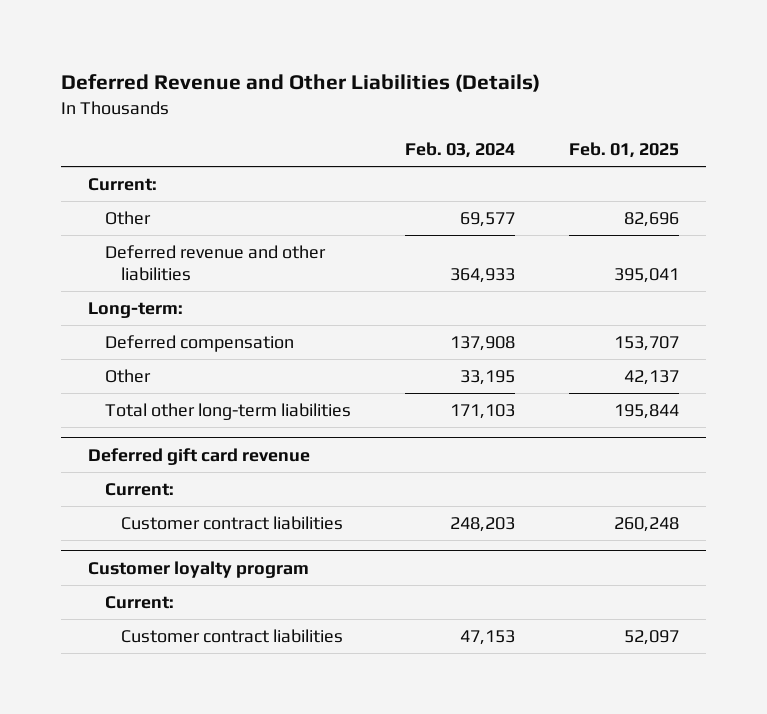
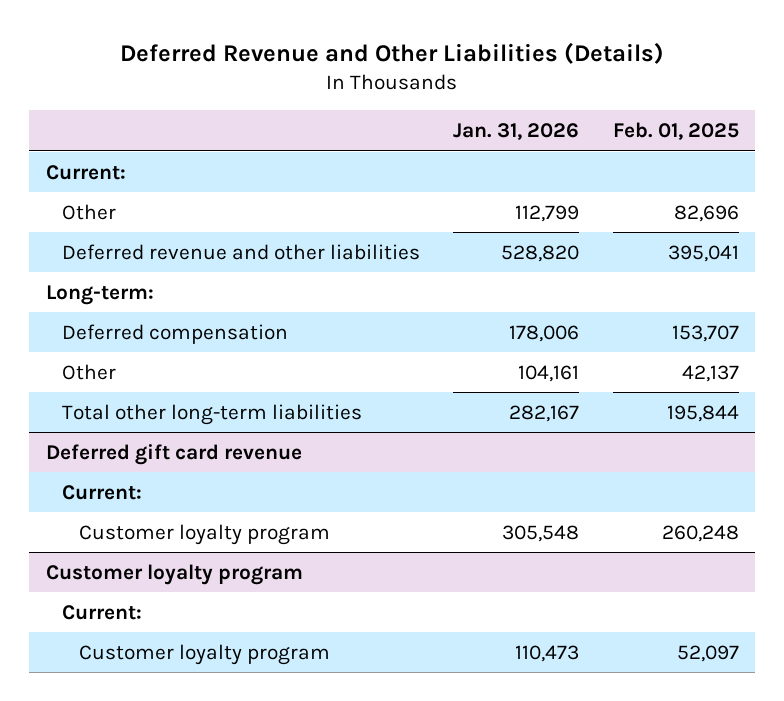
- | Feb. 03, 2024 | Feb. 01, 2025
+ | Jan. 31, 2026 | Feb. 01, 2025
@ Deferred gift card revenue
- Customer contract liabilities | 248,203 | 260,248
+ Customer loyalty program | 305,548 | 260,248
@ Customer loyalty program
- Customer contract liabilities | 47,153 | 52,097
+ Customer loyalty program | 110,473 | 52,097

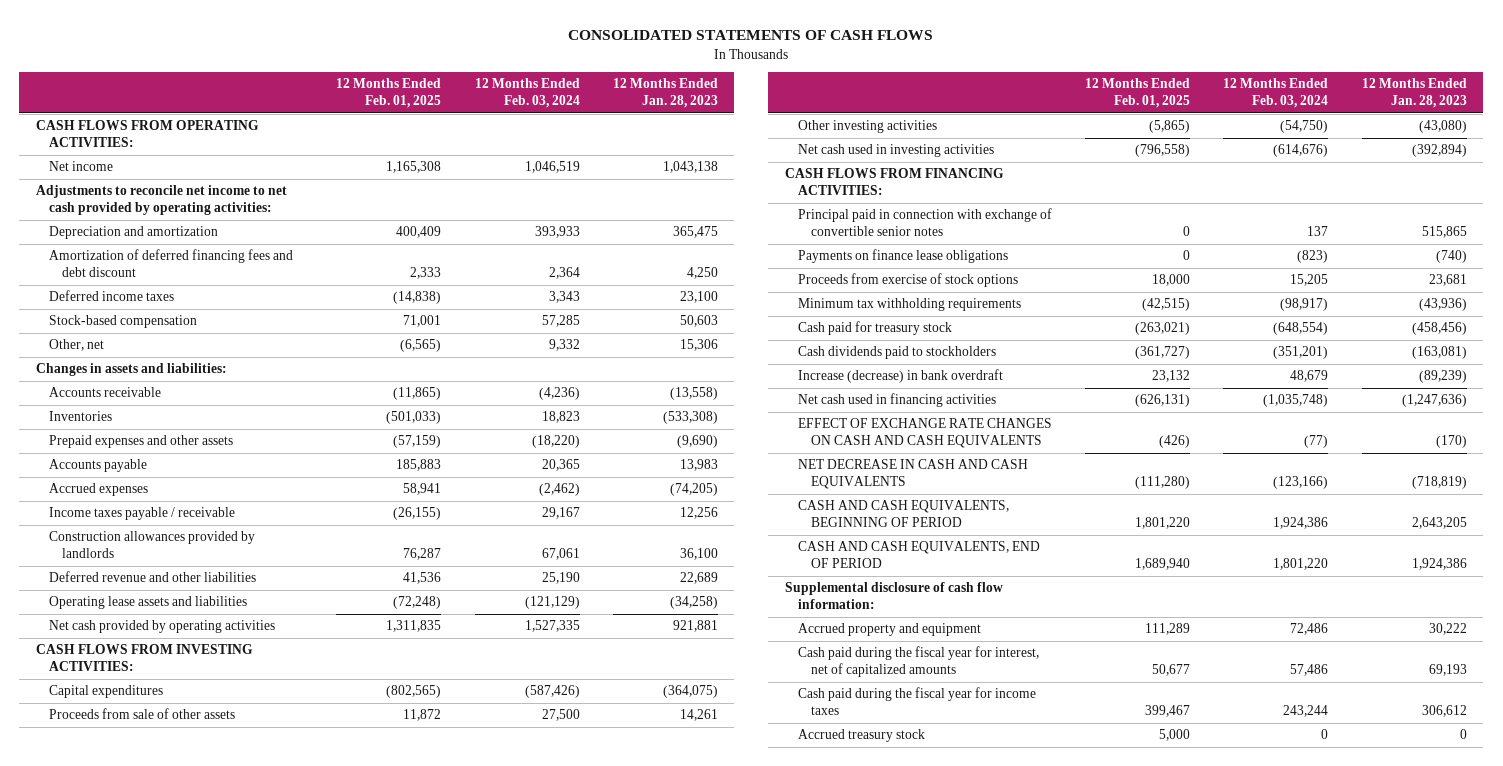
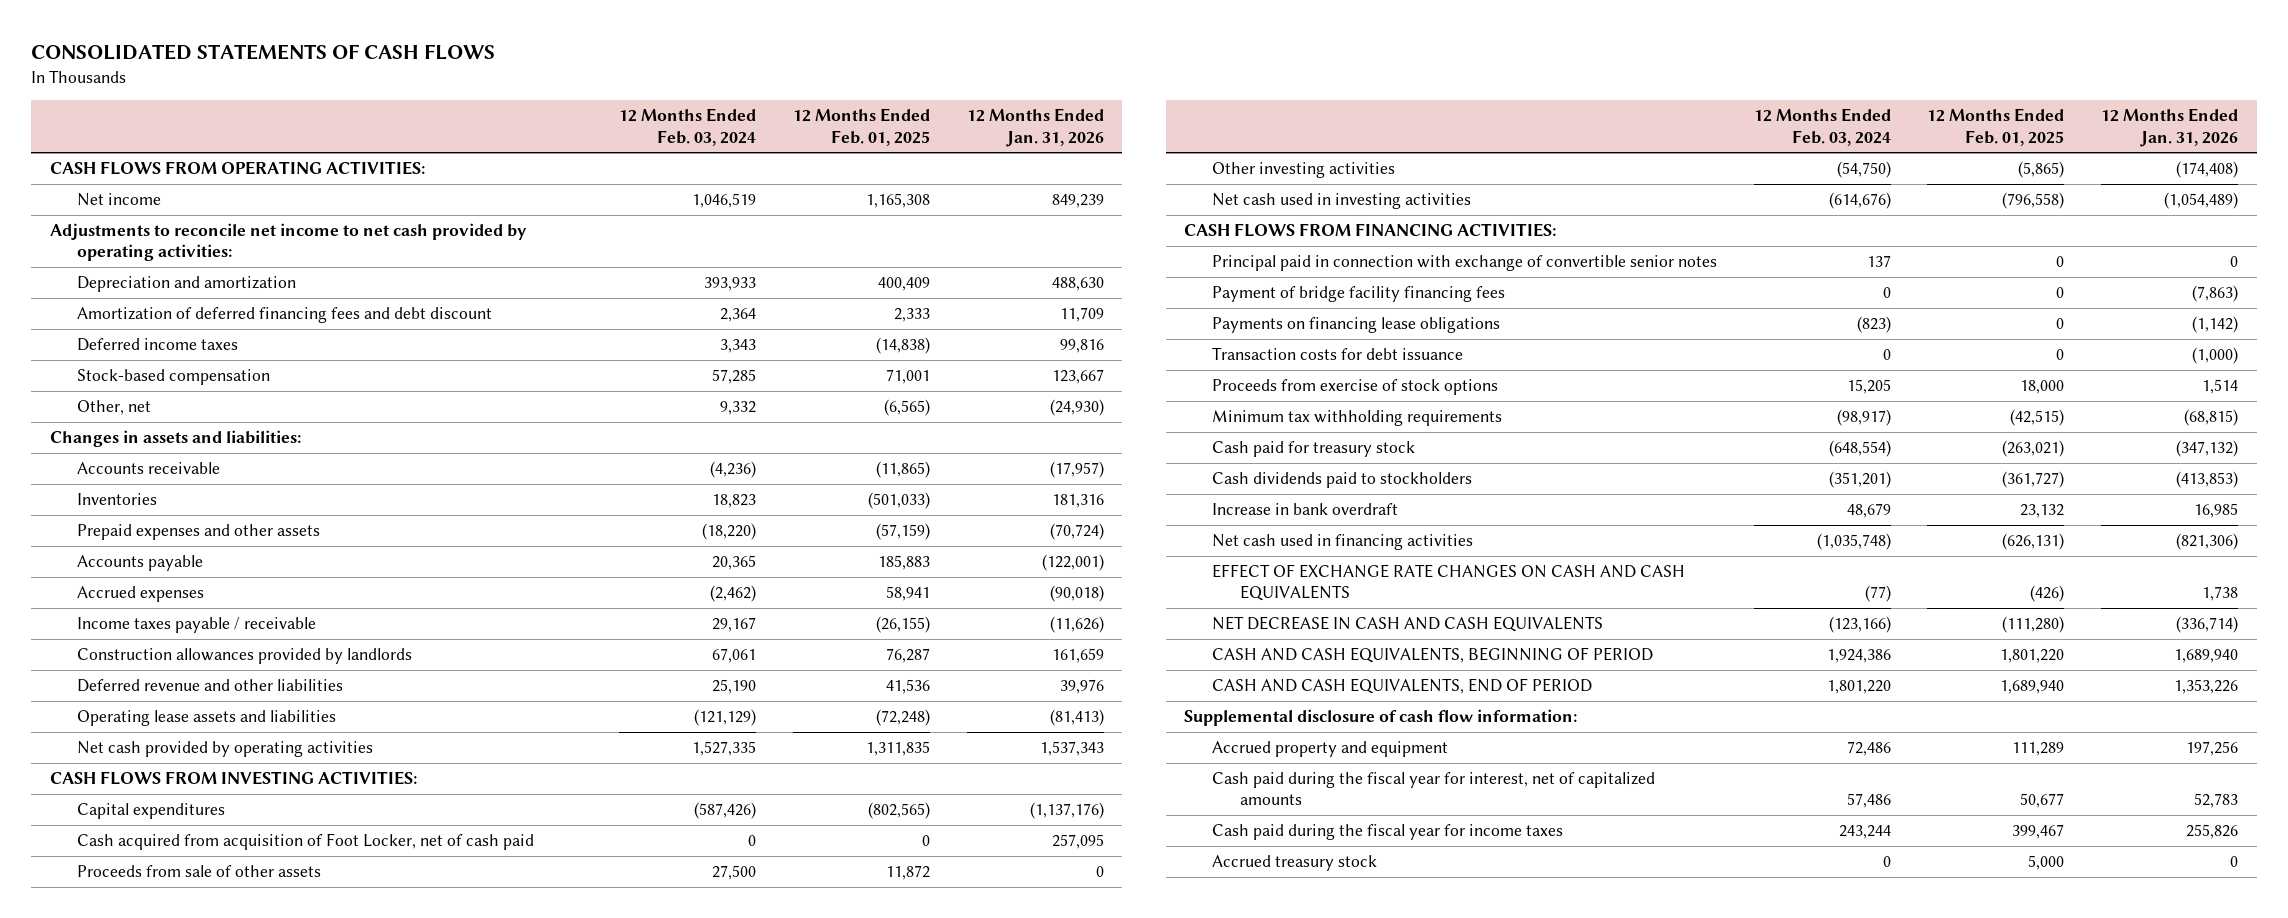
- | 12 Months Ended Feb. 01, 2025 | 12 Months Ended Feb. 03, 2024 | 12 Months Ended Jan. 28, 2023
+ | 12 Months Ended Feb. 03, 2024 | 12 Months Ended Feb. 01, 2025 | 12 Months Ended Jan. 31, 2026
+ Cash acquired from acquisition of Foot Locker, net of cash paid | 0 | 0 | 257,095
- Payments on finance lease obligations | 0 | (823) | (740)
+ Payment of bridge facility financing fees | 0 | 0 | (7,863)
+ Payments on financing lease obligations | (823) | 0 | (1,142)
+ Transaction costs for debt issuance | 0 | 0 | (1,000)
- Increase (decrease) in bank overdraft | 23,132 | 48,679 | (89,239)
+ Increase in bank overdraft | 48,679 | 23,132 | 16,985

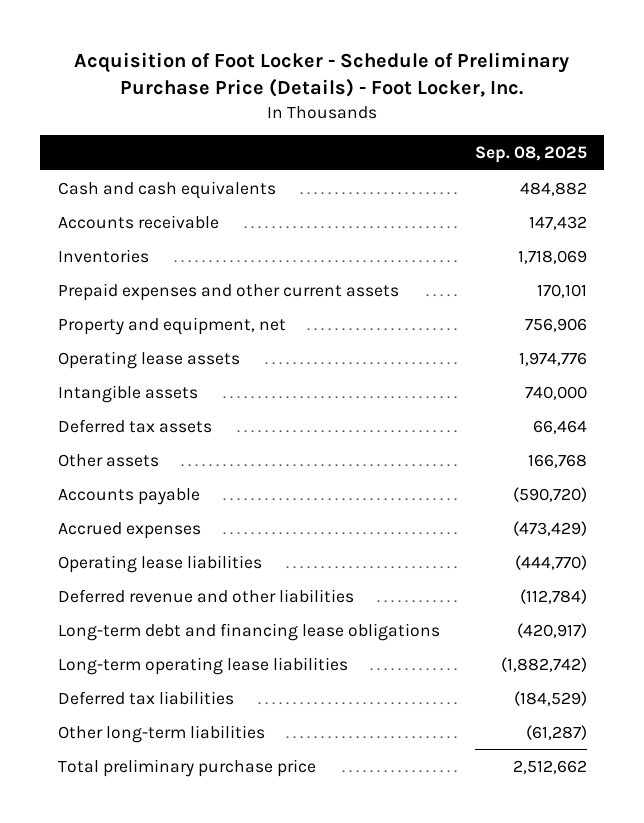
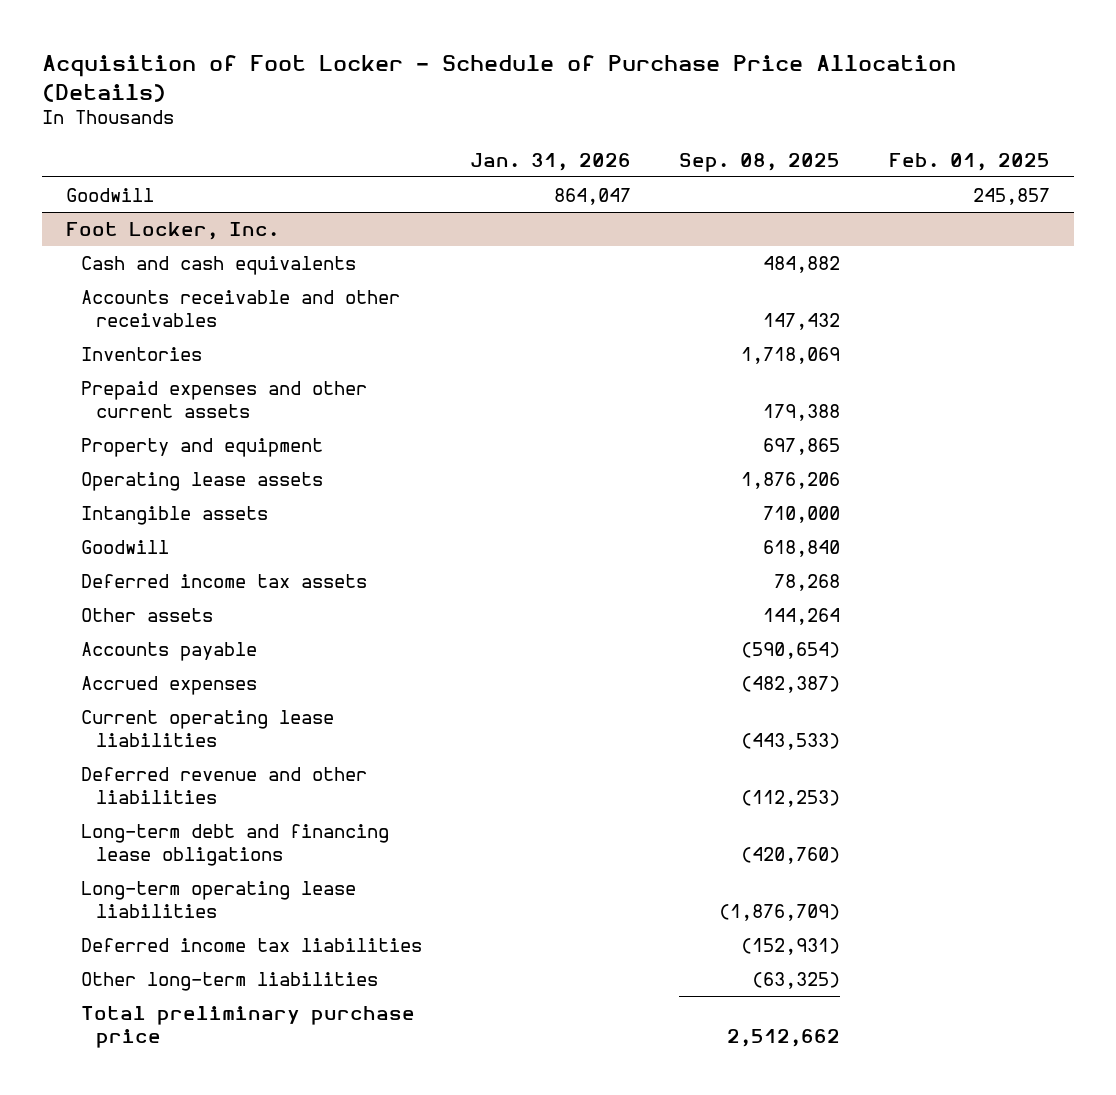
- Acquisition of Foot Locker - Schedule of Preliminary Purchase Price (Details) - Foot Locker, Inc.
+ Acquisition of Foot Locker - Schedule of Purchase Price Allocation (Details)
- | Sep. 08, 2025
+ | Jan. 31, 2026 | Sep. 08, 2025 | Feb. 01, 2025
+ Goodwill | 864,047 | | 245,857
+ Foot Locker, Inc.
- Accounts receivable | 147,432
+ Accounts receivable and other receivables | | 147,432 |
- Prepaid expenses and other current assets | 170,101
- Property and equipment, net | 756,906
- Operating lease assets | 1,974,776
- Intangible assets | 740,000
- Deferred tax assets | 66,464
- Other assets | 166,768
- Accounts payable | (590,720)
- Accrued expenses | (473,429)
- Operating lease liabilities | (444,770)
- Deferred revenue and other liabilities | (112,784)
- Long-term debt and financing lease obligations | (420,917)
- Long-term operating lease liabilities | (1,882,742)
- Deferred tax liabilities | (184,529)
- Other long-term liabilities | (61,287)
+ Prepaid expenses and other current assets | | 179,388 |
+ Property and equipment | | 697,865 |
+ Operating lease assets | | 1,876,206 |
+ Intangible assets | | 710,000 |
+ Goodwill | | 618,840 |
+ Deferred income tax assets | | 78,268 |
+ Other assets | | 144,264 |
+ Accounts payable | | (590,654) |
+ Accrued expenses | | (482,387) |
+ Current operating lease liabilities | | (443,533) |
+ Deferred revenue and other liabilities | | (112,253) |
+ Long-term debt and financing lease obligations | | (420,760) |
+ Long-term operating lease liabilities | | (1,876,709) |
+ Deferred income tax liabilities | | (152,931) |
+ Other long-term liabilities | | (63,325) |

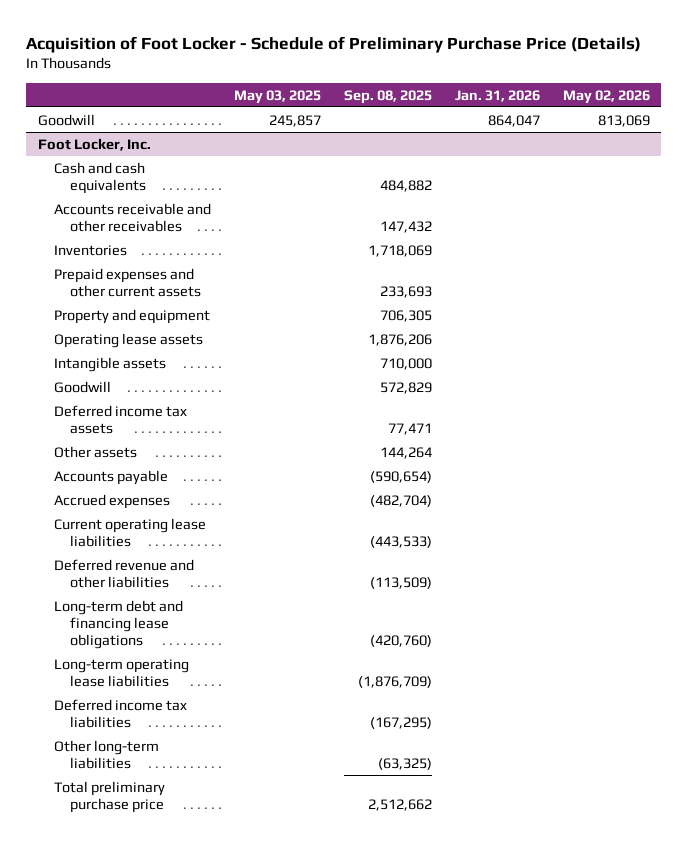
- Acquisition of Foot Locker - Schedule of Purchase Price Allocation (Details)
+ Acquisition of Foot Locker - Schedule of Preliminary Purchase Price (Details)
- | Jan. 31, 2026 | Sep. 08, 2025 | Feb. 01, 2025
+ | May 03, 2025 | Sep. 08, 2025 | Jan. 31, 2026 | May 02, 2026
@ Foot Locker, Inc.
- Prepaid expenses and other current assets | | 179,388 |
- Property and equipment | | 697,865 |
+ Prepaid expenses and other current assets | | 233,693 | |
+ Property and equipment | | 706,305 | |
- Goodwill | | 618,840 |
- Deferred income tax assets | | 78,268 |
+ Goodwill | | 572,829 | |
+ Deferred income tax assets | | 77,471 | |
- Accrued expenses | | (482,387) |
+ Accrued expenses | | (482,704) | |
- Deferred revenue and other liabilities | | (112,253) |
+ Deferred revenue and other liabilities | | (113,509) | |
- Deferred income tax liabilities | | (152,931) |
+ Deferred income tax liabilities | | (167,295) | |

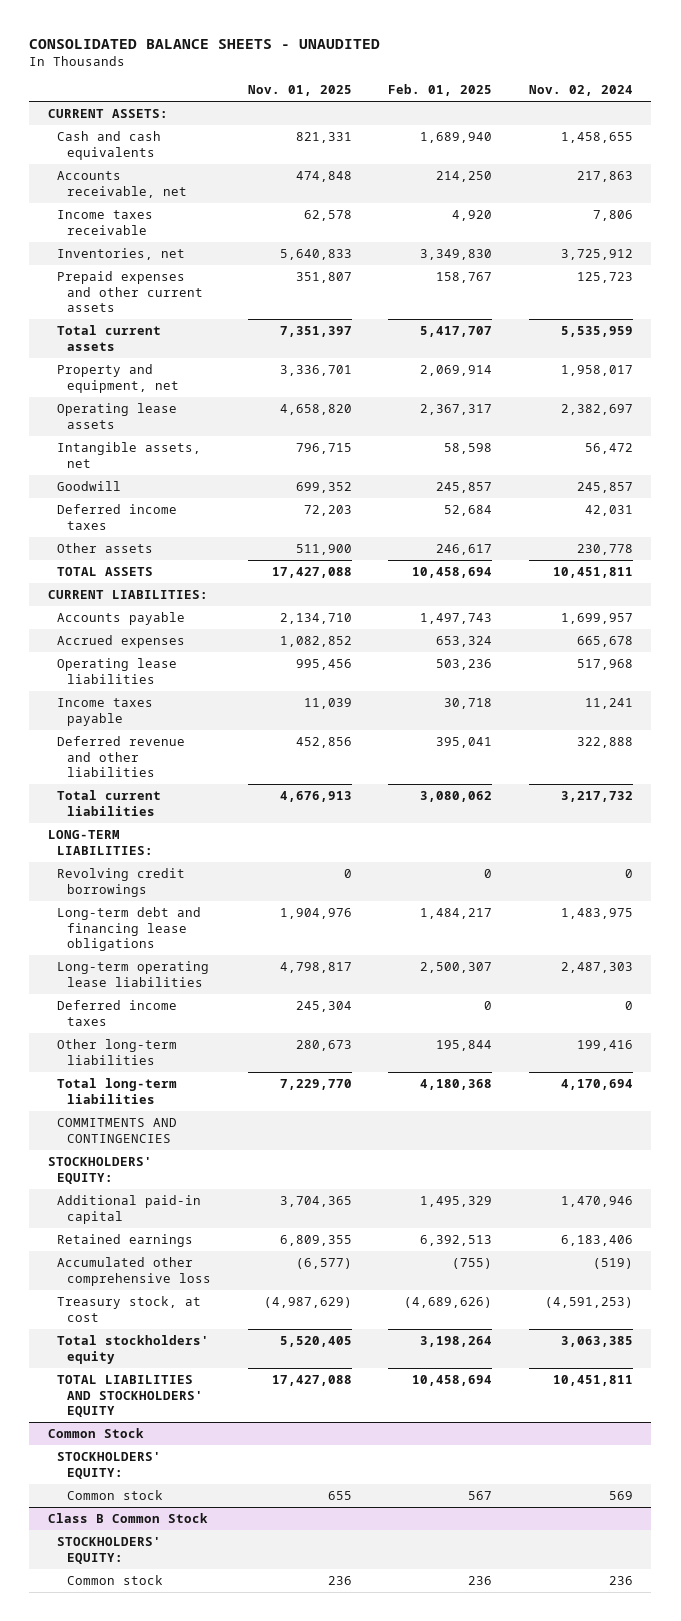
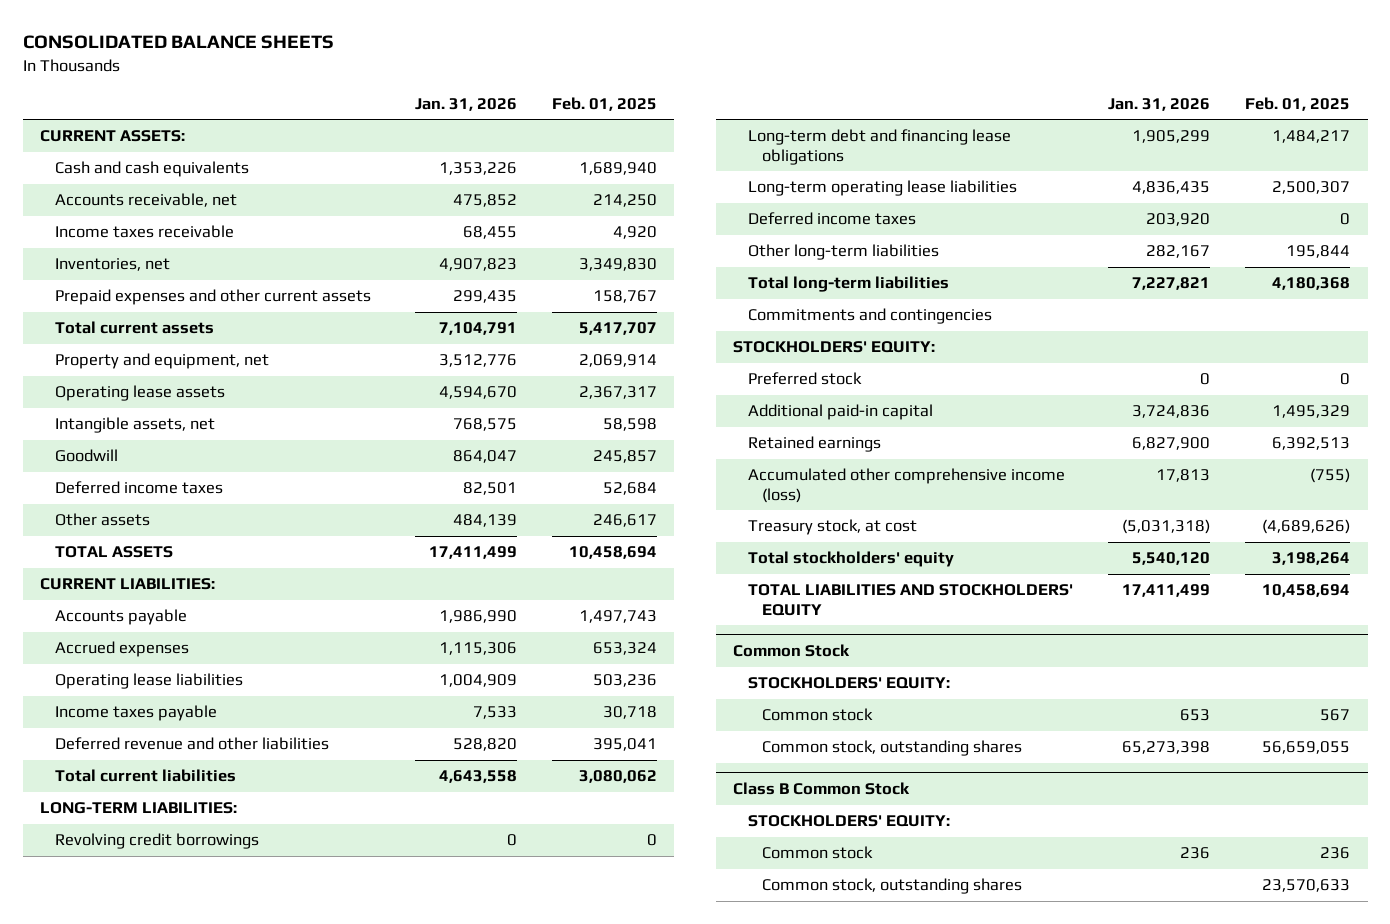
- CONSOLIDATED BALANCE SHEETS - UNAUDITED
+ CONSOLIDATED BALANCE SHEETS
- | Nov. 01, 2025 | Feb. 01, 2025 | Nov. 02, 2024
+ | Jan. 31, 2026 | Feb. 01, 2025
- COMMITMENTS AND CONTINGENCIES
+ Commitments and contingencies
+ Preferred stock | 0 | 0
- Accumulated other comprehensive loss | (6,577) | (755) | (519)
+ Accumulated other comprehensive income (loss) | 17,813 | (755)
@ Common Stock
+ Common stock, outstanding shares | 65,273,398 | 56,659,055
@ Class B Common Stock
+ Common stock, outstanding shares | | 23,570,633

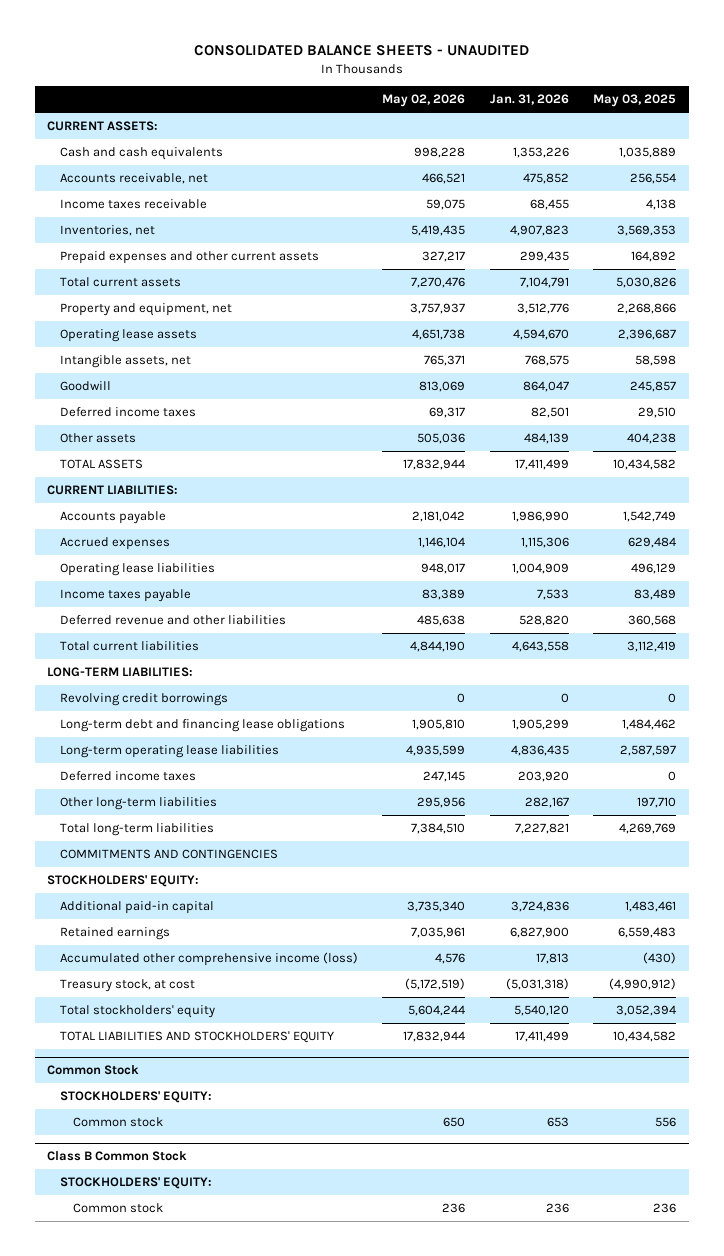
- CONSOLIDATED BALANCE SHEETS
+ CONSOLIDATED BALANCE SHEETS - UNAUDITED
- | Jan. 31, 2026 | Feb. 01, 2025
+ | May 02, 2026 | Jan. 31, 2026 | May 03, 2025
- Commitments and contingencies
+ COMMITMENTS AND CONTINGENCIES
- Preferred stock | 0 | 0
@ Common Stock
- Common stock, outstanding shares | 65,273,398 | 56,659,055
@ Class B Common Stock
- Common stock, outstanding shares | | 23,570,633

